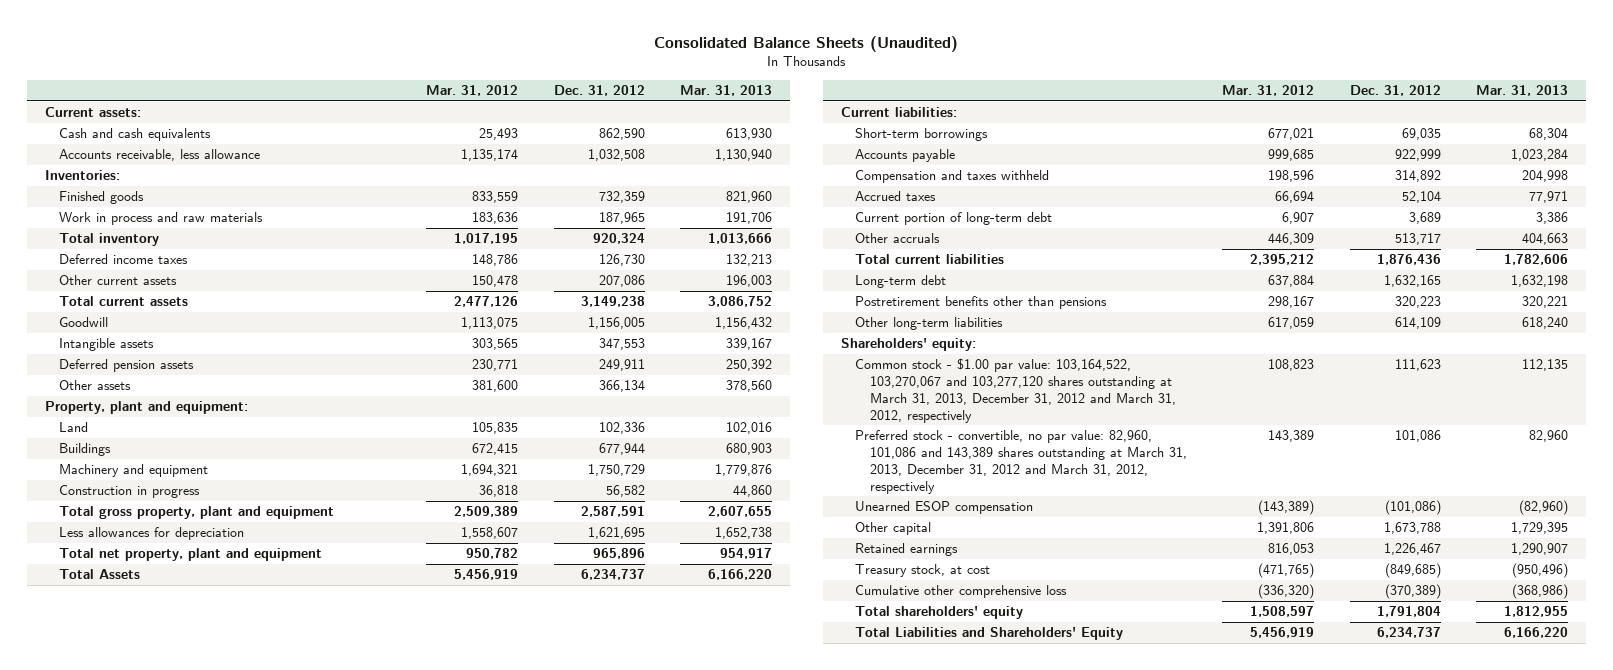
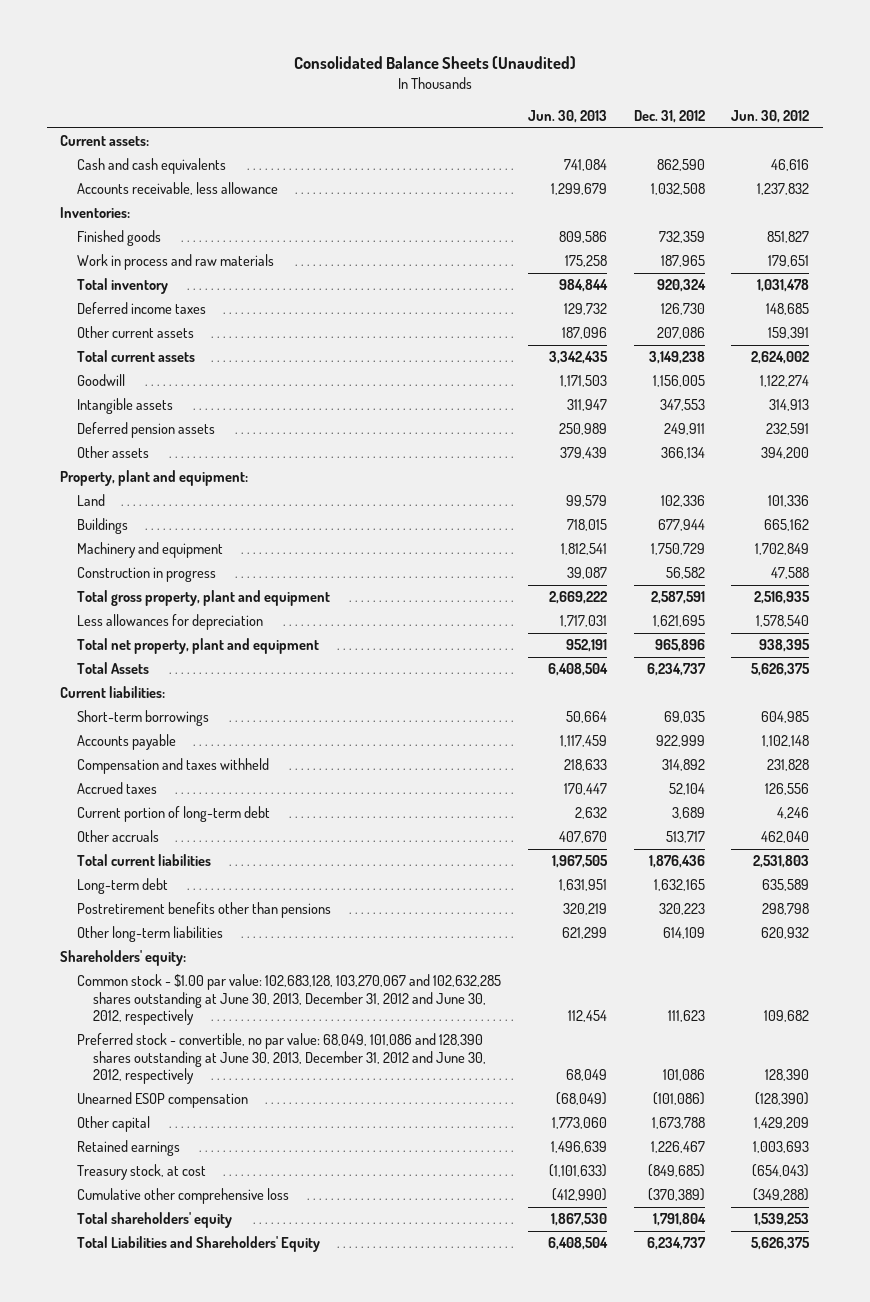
- | Mar. 31, 2012 | Dec. 31, 2012 | Mar. 31, 2013
+ | Jun. 30, 2013 | Dec. 31, 2012 | Jun. 30, 2012
- Common stock - $1.00 par value: 103,164,522, 103,270,067 and 103,277,120 shares outstanding at March 31, 2013, December 31, 2012 and March 31, 2012, respectively | 108,823 | 111,623 | 112,135
- Preferred stock - convertible, no par value: 82,960, 101,086 and 143,389 shares outstanding at March 31, 2013, December 31, 2012 and March 31, 2012, respectively | 143,389 | 101,086 | 82,960
+ Common stock - $1.00 par value: 102,683,128, 103,270,067 and 102,632,285 shares outstanding at June 30, 2013, December 31, 2012 and June 30, 2012, respectively | 112,454 | 111,623 | 109,682
+ Preferred stock - convertible, no par value: 68,049, 101,086 and 128,390 shares outstanding at June 30, 2013, December 31, 2012 and June 30, 2012, respectively | 68,049 | 101,086 | 128,390

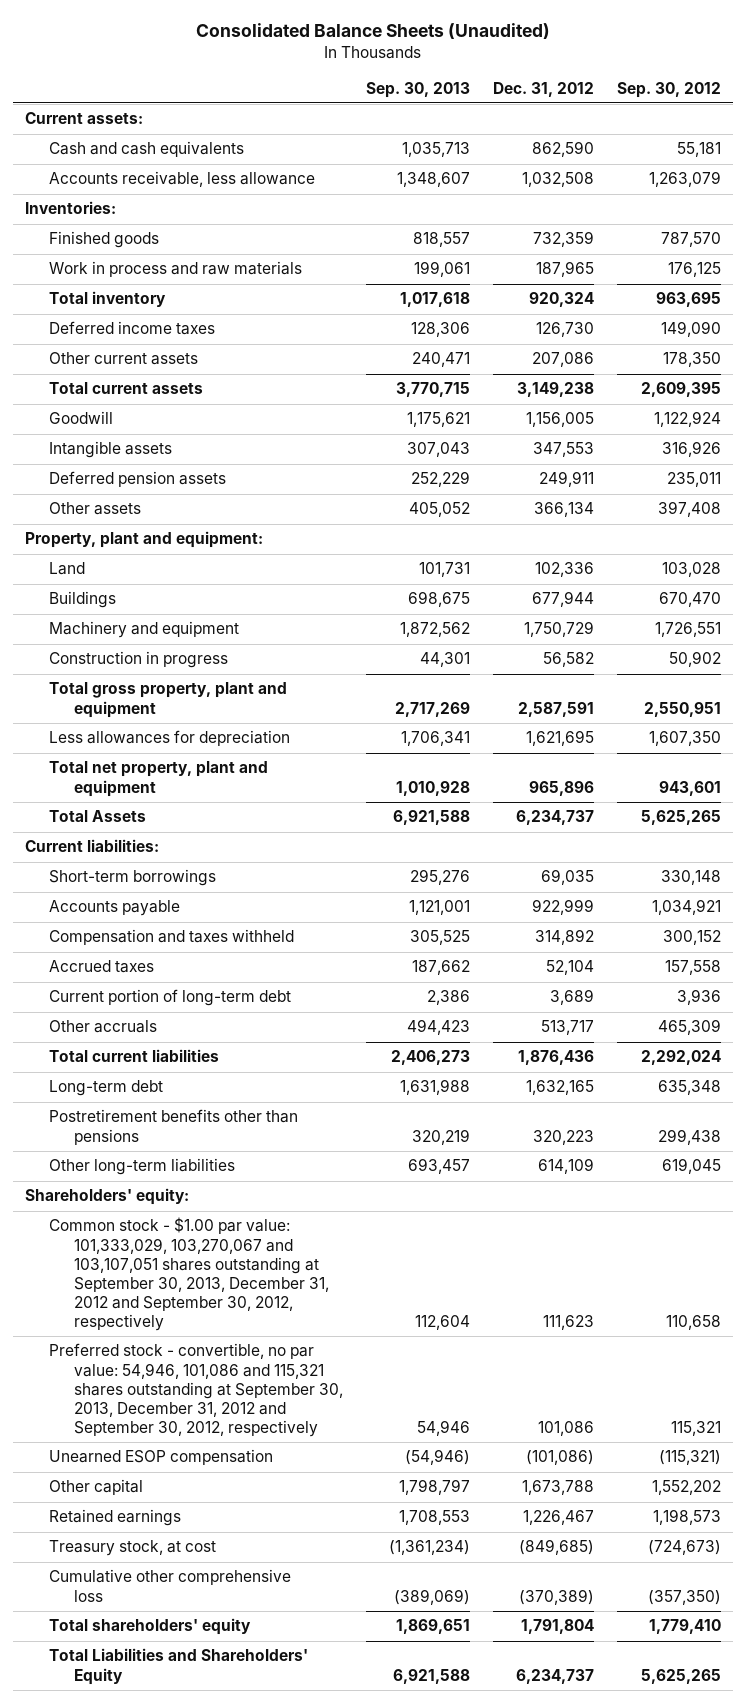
- | Jun. 30, 2013 | Dec. 31, 2012 | Jun. 30, 2012
+ | Sep. 30, 2013 | Dec. 31, 2012 | Sep. 30, 2012
- Common stock - $1.00 par value: 102,683,128, 103,270,067 and 102,632,285 shares outstanding at June 30, 2013, December 31, 2012 and June 30, 2012, respectively | 112,454 | 111,623 | 109,682
- Preferred stock - convertible, no par value: 68,049, 101,086 and 128,390 shares outstanding at June 30, 2013, December 31, 2012 and June 30, 2012, respectively | 68,049 | 101,086 | 128,390
+ Common stock - $1.00 par value: 101,333,029, 103,270,067 and 103,107,051 shares outstanding at September 30, 2013, December 31, 2012 and September 30, 2012, respectively | 112,604 | 111,623 | 110,658
+ Preferred stock - convertible, no par value: 54,946, 101,086 and 115,321 shares outstanding at September 30, 2013, December 31, 2012 and September 30, 2012, respectively | 54,946 | 101,086 | 115,321

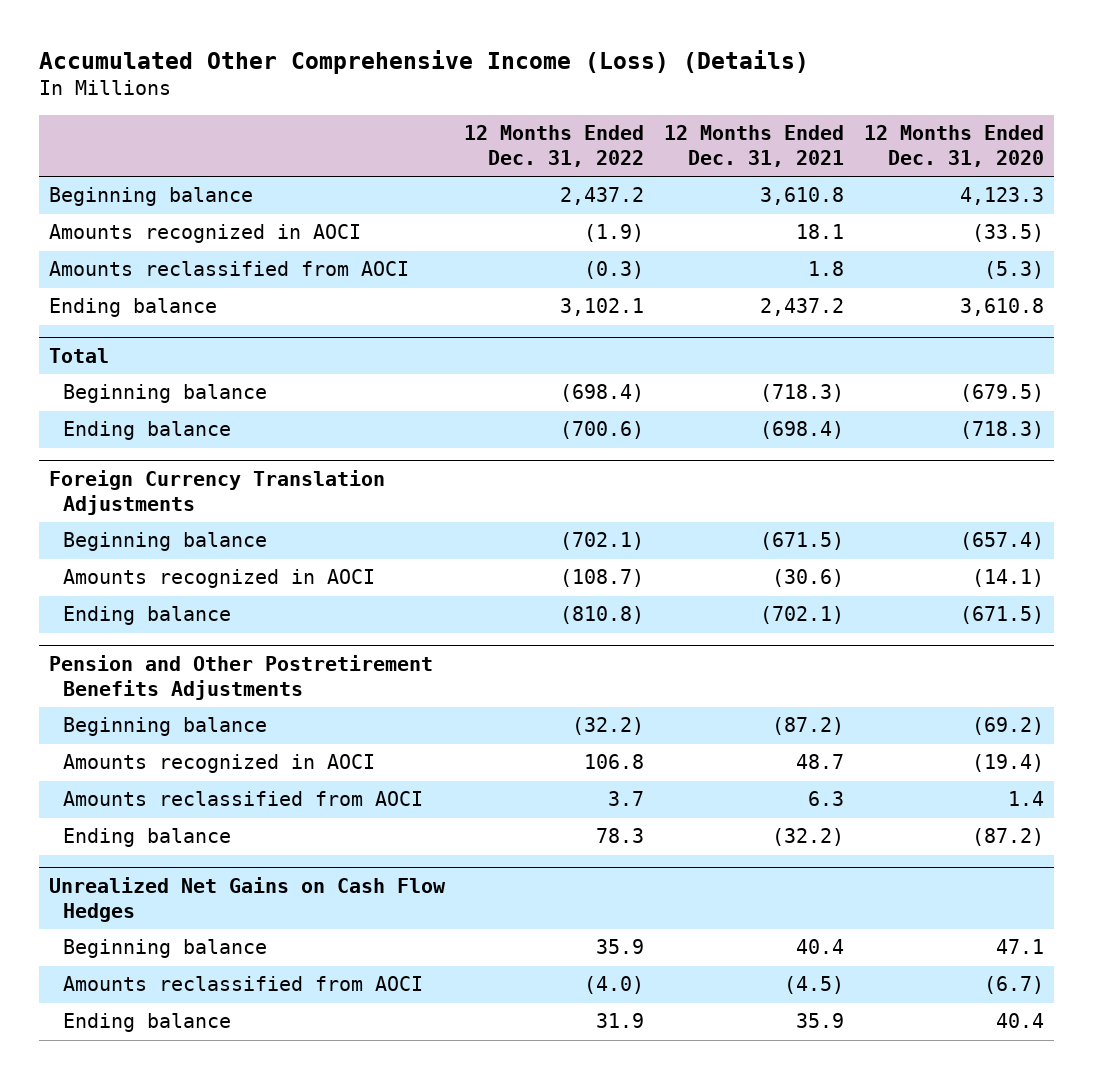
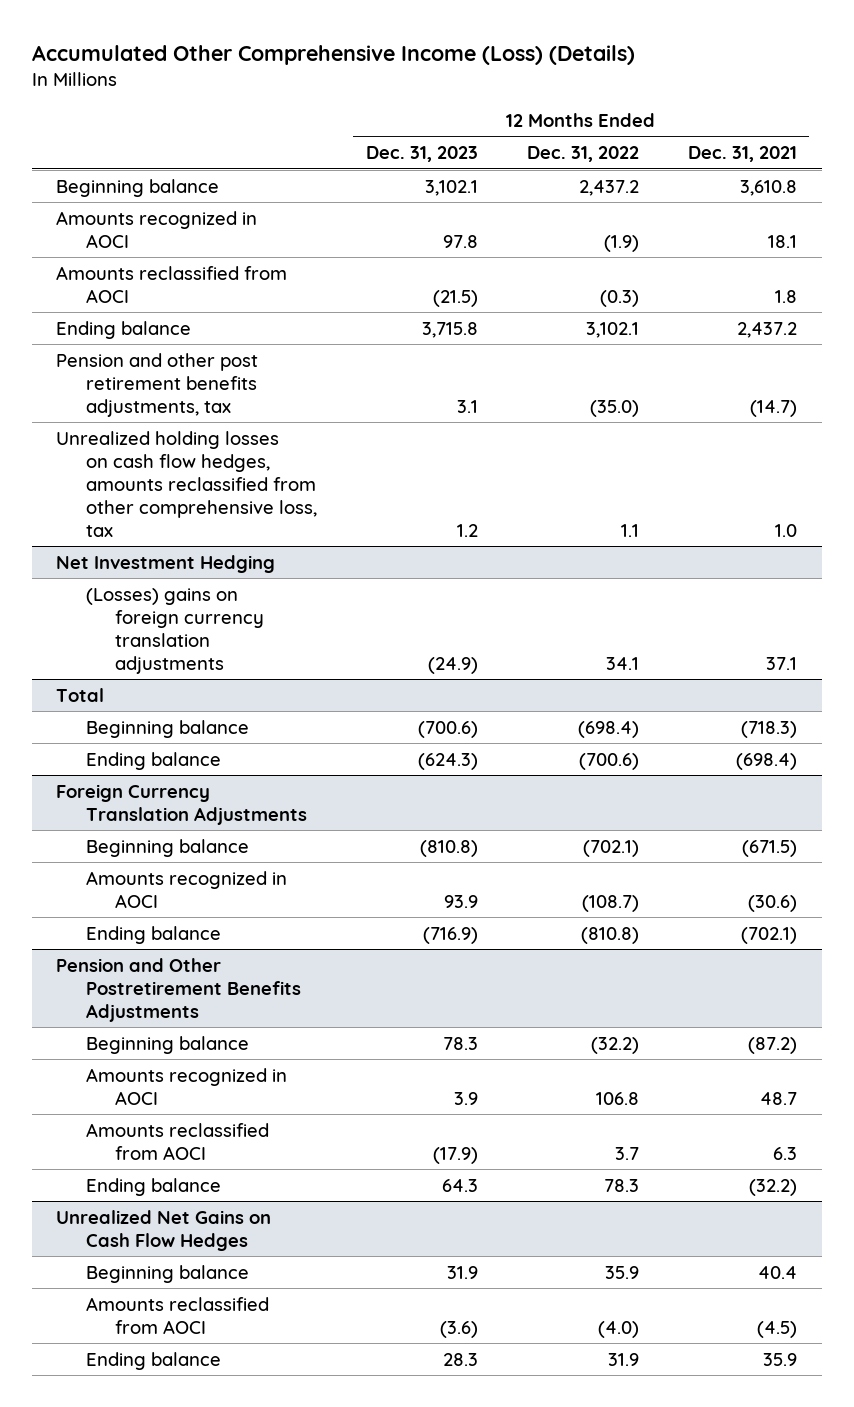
- | 12 Months Ended Dec. 31, 2022 | 12 Months Ended Dec. 31, 2021 | 12 Months Ended Dec. 31, 2020
+ | 12 Months Ended Dec. 31, 2023 | 12 Months Ended Dec. 31, 2022 | 12 Months Ended Dec. 31, 2021
+ Pension and other post retirement benefits adjustments, tax | 3.1 | (35.0) | (14.7)
+ Unrealized holding losses on cash flow hedges, amounts reclassified from other comprehensive loss, tax | 1.2 | 1.1 | 1.0
+ Net Investment Hedging
+ (Losses) gains on foreign currency translation adjustments | (24.9) | 34.1 | 37.1

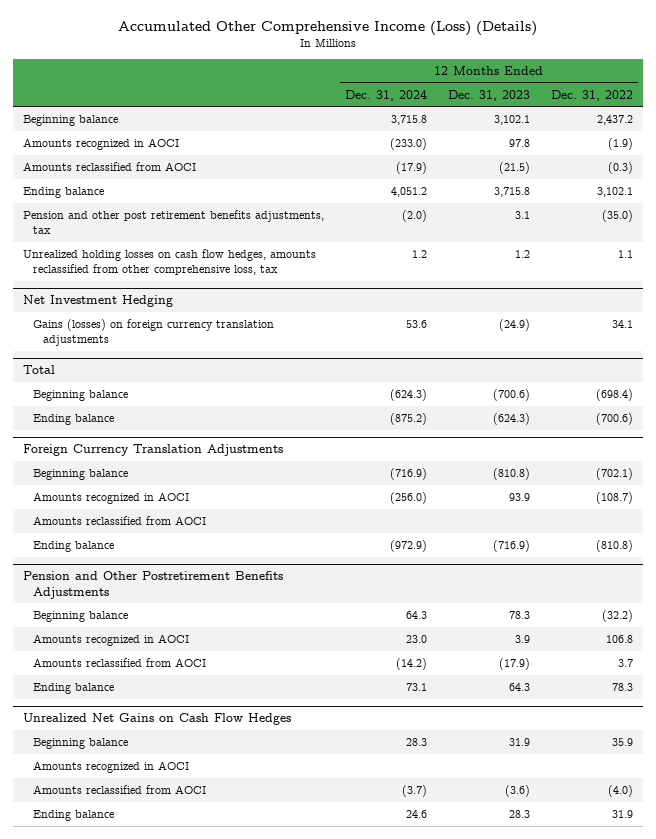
- | 12 Months Ended Dec. 31, 2023 | 12 Months Ended Dec. 31, 2022 | 12 Months Ended Dec. 31, 2021
+ | 12 Months Ended Dec. 31, 2024 | 12 Months Ended Dec. 31, 2023 | 12 Months Ended Dec. 31, 2022
@ Net Investment Hedging
- (Losses) gains on foreign currency translation adjustments | (24.9) | 34.1 | 37.1
+ Gains (losses) on foreign currency translation adjustments | 53.6 | (24.9) | 34.1
@ Foreign Currency Translation Adjustments
+ Amounts reclassified from AOCI
@ Unrealized Net Gains on Cash Flow Hedges
+ Amounts recognized in AOCI

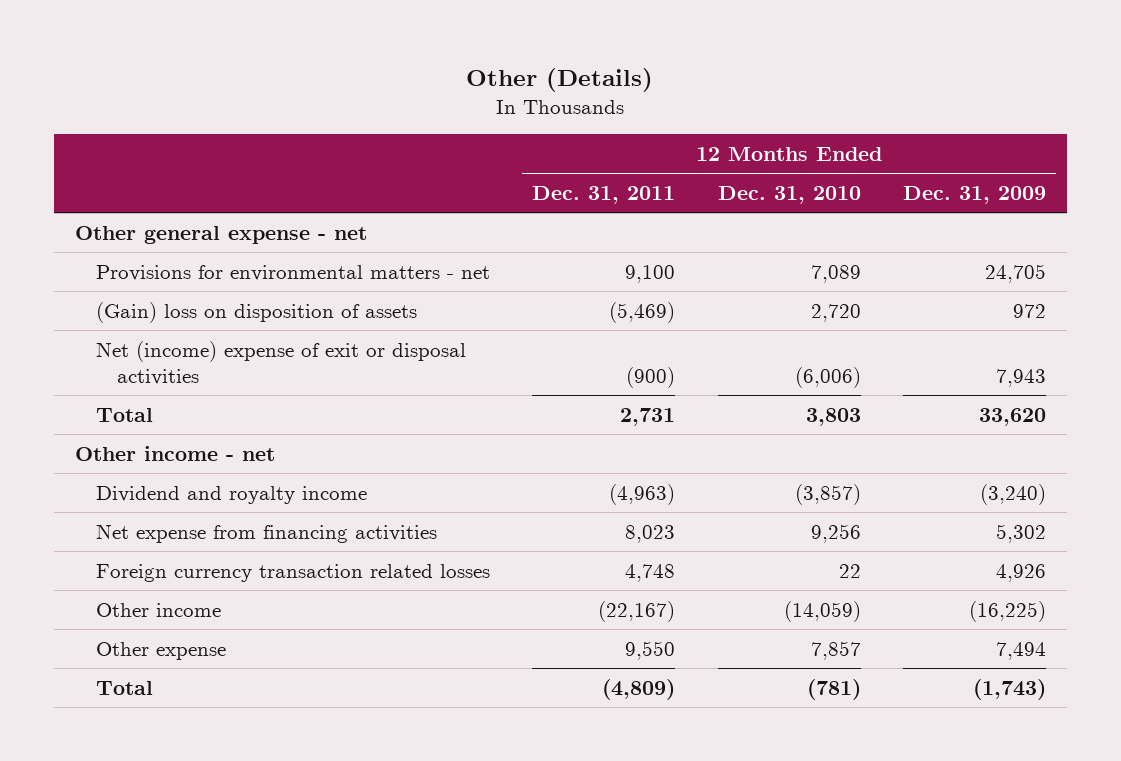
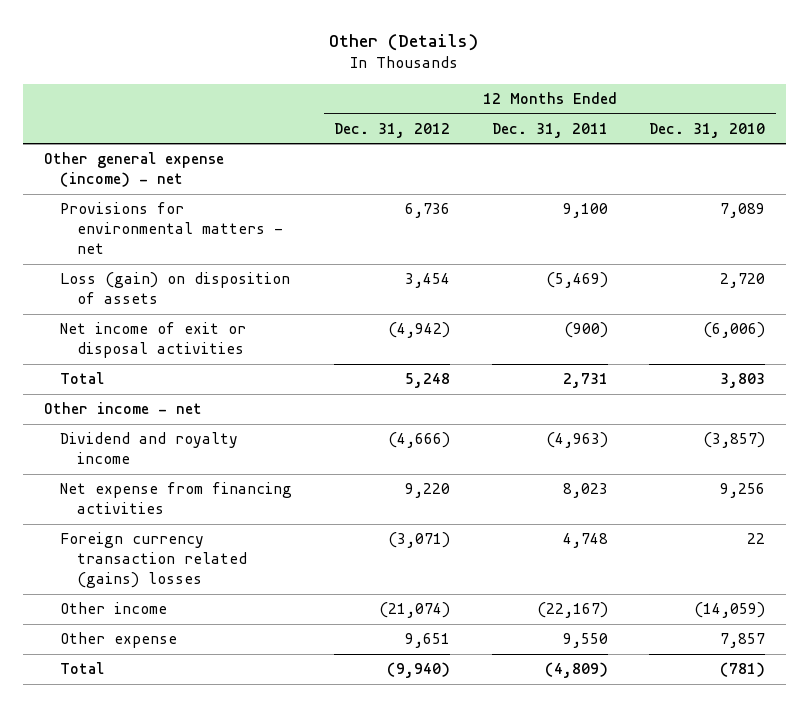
- | 12 Months Ended Dec. 31, 2011 | 12 Months Ended Dec. 31, 2010 | 12 Months Ended Dec. 31, 2009
+ | 12 Months Ended Dec. 31, 2012 | 12 Months Ended Dec. 31, 2011 | 12 Months Ended Dec. 31, 2010
- Other general expense - net
+ Other general expense (income) - net
- (Gain) loss on disposition of assets | (5,469) | 2,720 | 972
- Net (income) expense of exit or disposal activities | (900) | (6,006) | 7,943
+ Loss (gain) on disposition of assets | 3,454 | (5,469) | 2,720
+ Net income of exit or disposal activities | (4,942) | (900) | (6,006)
- Foreign currency transaction related losses | 4,748 | 22 | 4,926
+ Foreign currency transaction related (gains) losses | (3,071) | 4,748 | 22

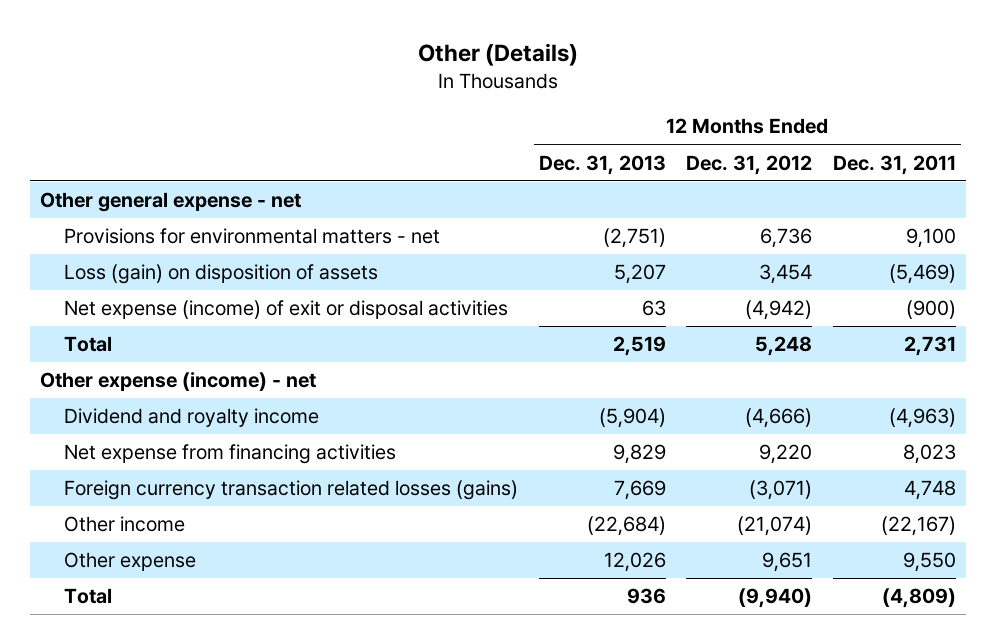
- | 12 Months Ended Dec. 31, 2012 | 12 Months Ended Dec. 31, 2011 | 12 Months Ended Dec. 31, 2010
+ | 12 Months Ended Dec. 31, 2013 | 12 Months Ended Dec. 31, 2012 | 12 Months Ended Dec. 31, 2011
- Other general expense (income) - net
+ Other general expense - net
- Net income of exit or disposal activities | (4,942) | (900) | (6,006)
+ Net expense (income) of exit or disposal activities | 63 | (4,942) | (900)
- Other income - net
+ Other expense (income) - net
- Foreign currency transaction related (gains) losses | (3,071) | 4,748 | 22
+ Foreign currency transaction related losses (gains) | 7,669 | (3,071) | 4,748

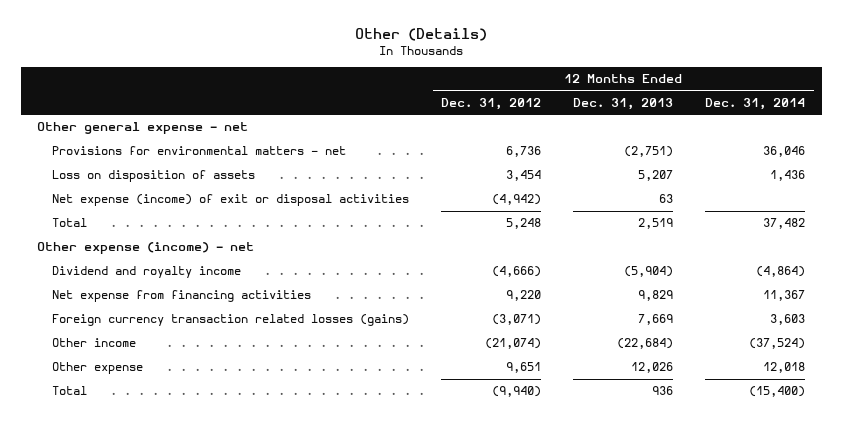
- | 12 Months Ended Dec. 31, 2013 | 12 Months Ended Dec. 31, 2012 | 12 Months Ended Dec. 31, 2011
+ | 12 Months Ended Dec. 31, 2012 | 12 Months Ended Dec. 31, 2013 | 12 Months Ended Dec. 31, 2014
- Loss (gain) on disposition of assets | 5,207 | 3,454 | (5,469)
+ Loss on disposition of assets | 3,454 | 5,207 | 1,436

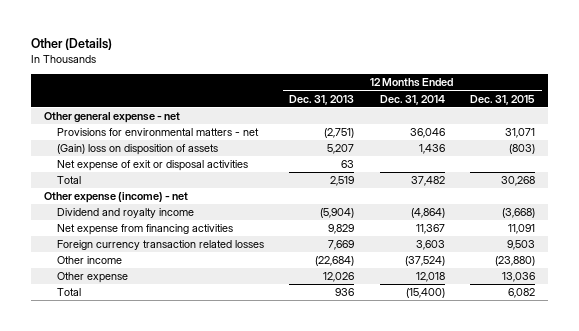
- | 12 Months Ended Dec. 31, 2012 | 12 Months Ended Dec. 31, 2013 | 12 Months Ended Dec. 31, 2014
+ | 12 Months Ended Dec. 31, 2013 | 12 Months Ended Dec. 31, 2014 | 12 Months Ended Dec. 31, 2015
- Loss on disposition of assets | 3,454 | 5,207 | 1,436
- Net expense (income) of exit or disposal activities | (4,942) | 63 |
+ (Gain) loss on disposition of assets | 5,207 | 1,436 | (803)
+ Net expense of exit or disposal activities | 63 | |
- Foreign currency transaction related losses (gains) | (3,071) | 7,669 | 3,603
+ Foreign currency transaction related losses | 7,669 | 3,603 | 9,503

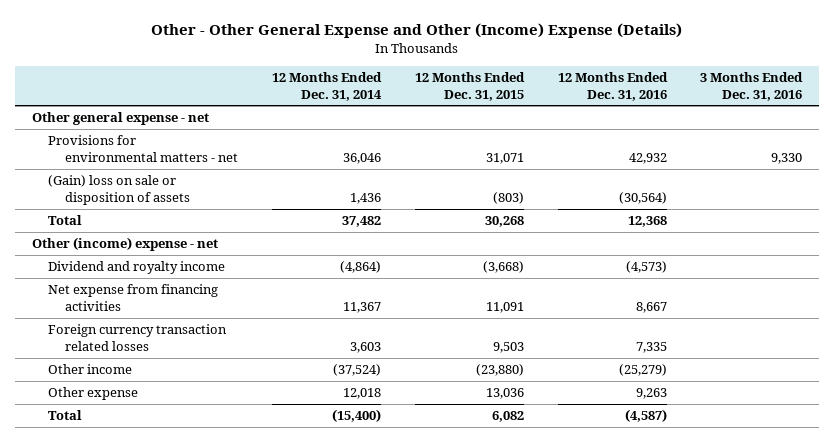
- Other (Details)
+ Other - Other General Expense and Other (Income) Expense (Details)
- | 12 Months Ended Dec. 31, 2013 | 12 Months Ended Dec. 31, 2014 | 12 Months Ended Dec. 31, 2015
+ | 12 Months Ended Dec. 31, 2014 | 12 Months Ended Dec. 31, 2015 | 12 Months Ended Dec. 31, 2016 | 3 Months Ended Dec. 31, 2016
- (Gain) loss on disposition of assets | 5,207 | 1,436 | (803)
- Net expense of exit or disposal activities | 63 | |
+ (Gain) loss on sale or disposition of assets | 1,436 | (803) | (30,564) |
- Other expense (income) - net
+ Other (income) expense - net

